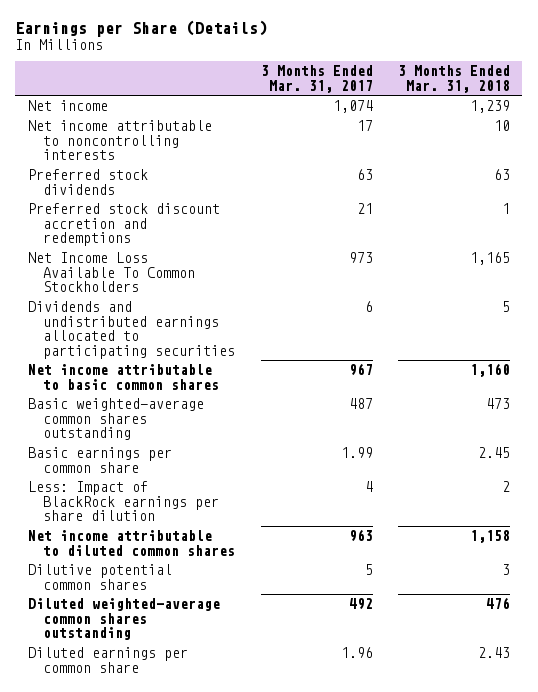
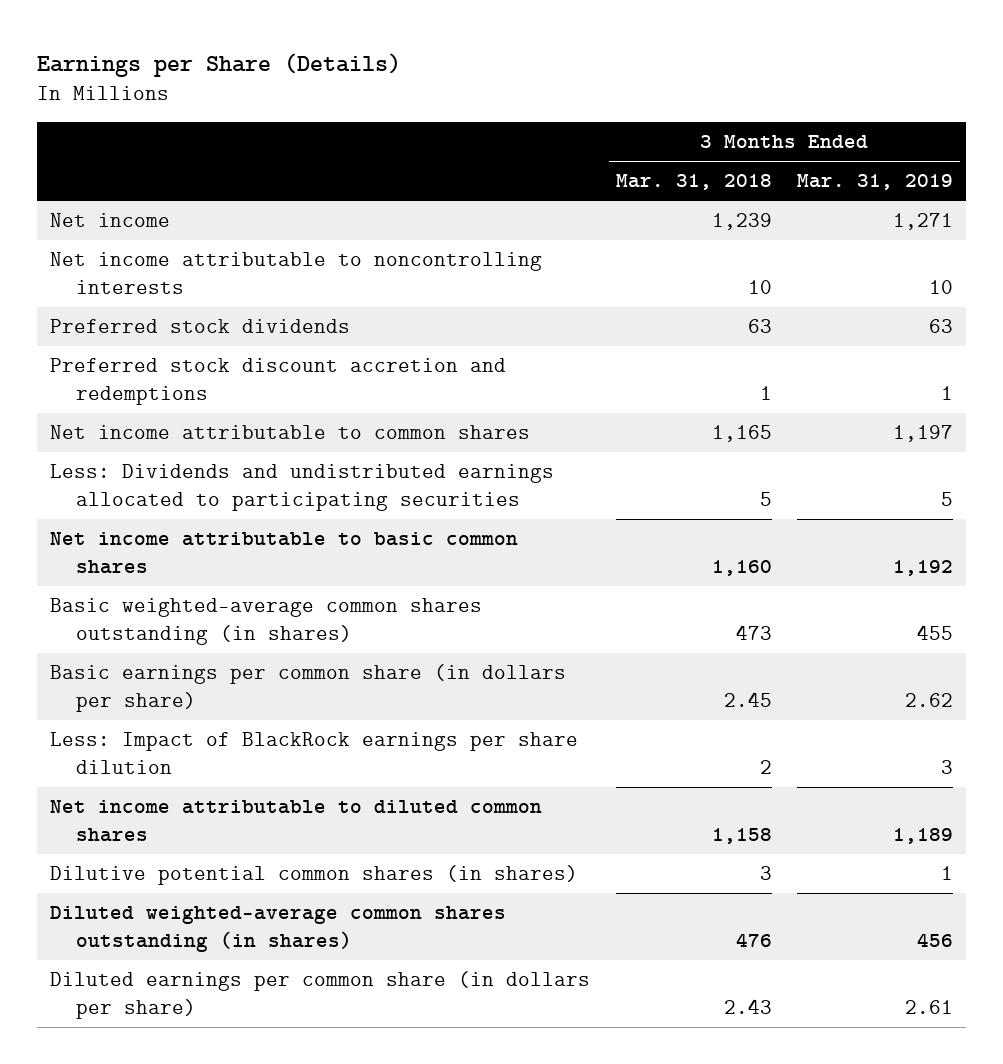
- | 3 Months Ended Mar. 31, 2017 | 3 Months Ended Mar. 31, 2018
+ | 3 Months Ended Mar. 31, 2018 | 3 Months Ended Mar. 31, 2019
- Net Income Loss Available To Common Stockholders | 973 | 1,165
- Dividends and undistributed earnings allocated to participating securities | 6 | 5
+ Net income attributable to common shares | 1,165 | 1,197
+ Less: Dividends and undistributed earnings allocated to participating securities | 5 | 5
- Basic weighted-average common shares outstanding | 487 | 473
- Basic earnings per common share | 1.99 | 2.45
+ Basic weighted-average common shares outstanding (in shares) | 473 | 455
+ Basic earnings per common share (in dollars per share) | 2.45 | 2.62
- Dilutive potential common shares | 5 | 3
- Diluted weighted-average common shares outstanding | 492 | 476
- Diluted earnings per common share | 1.96 | 2.43
+ Dilutive potential common shares (in shares) | 3 | 1
+ Diluted weighted-average common shares outstanding (in shares) | 476 | 456
+ Diluted earnings per common share (in dollars per share) | 2.43 | 2.61

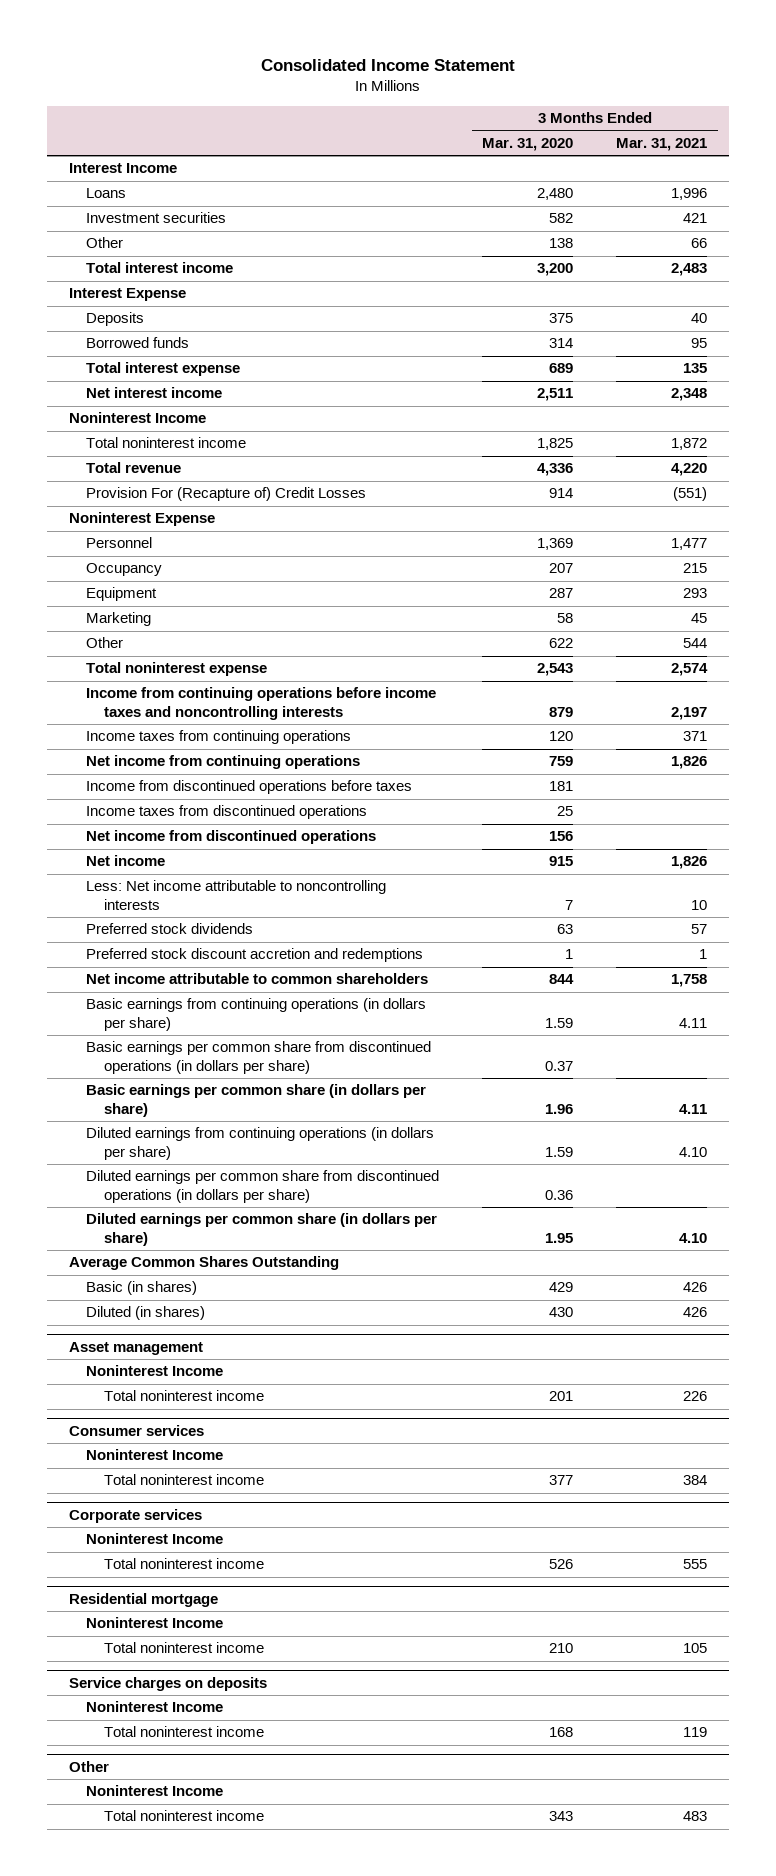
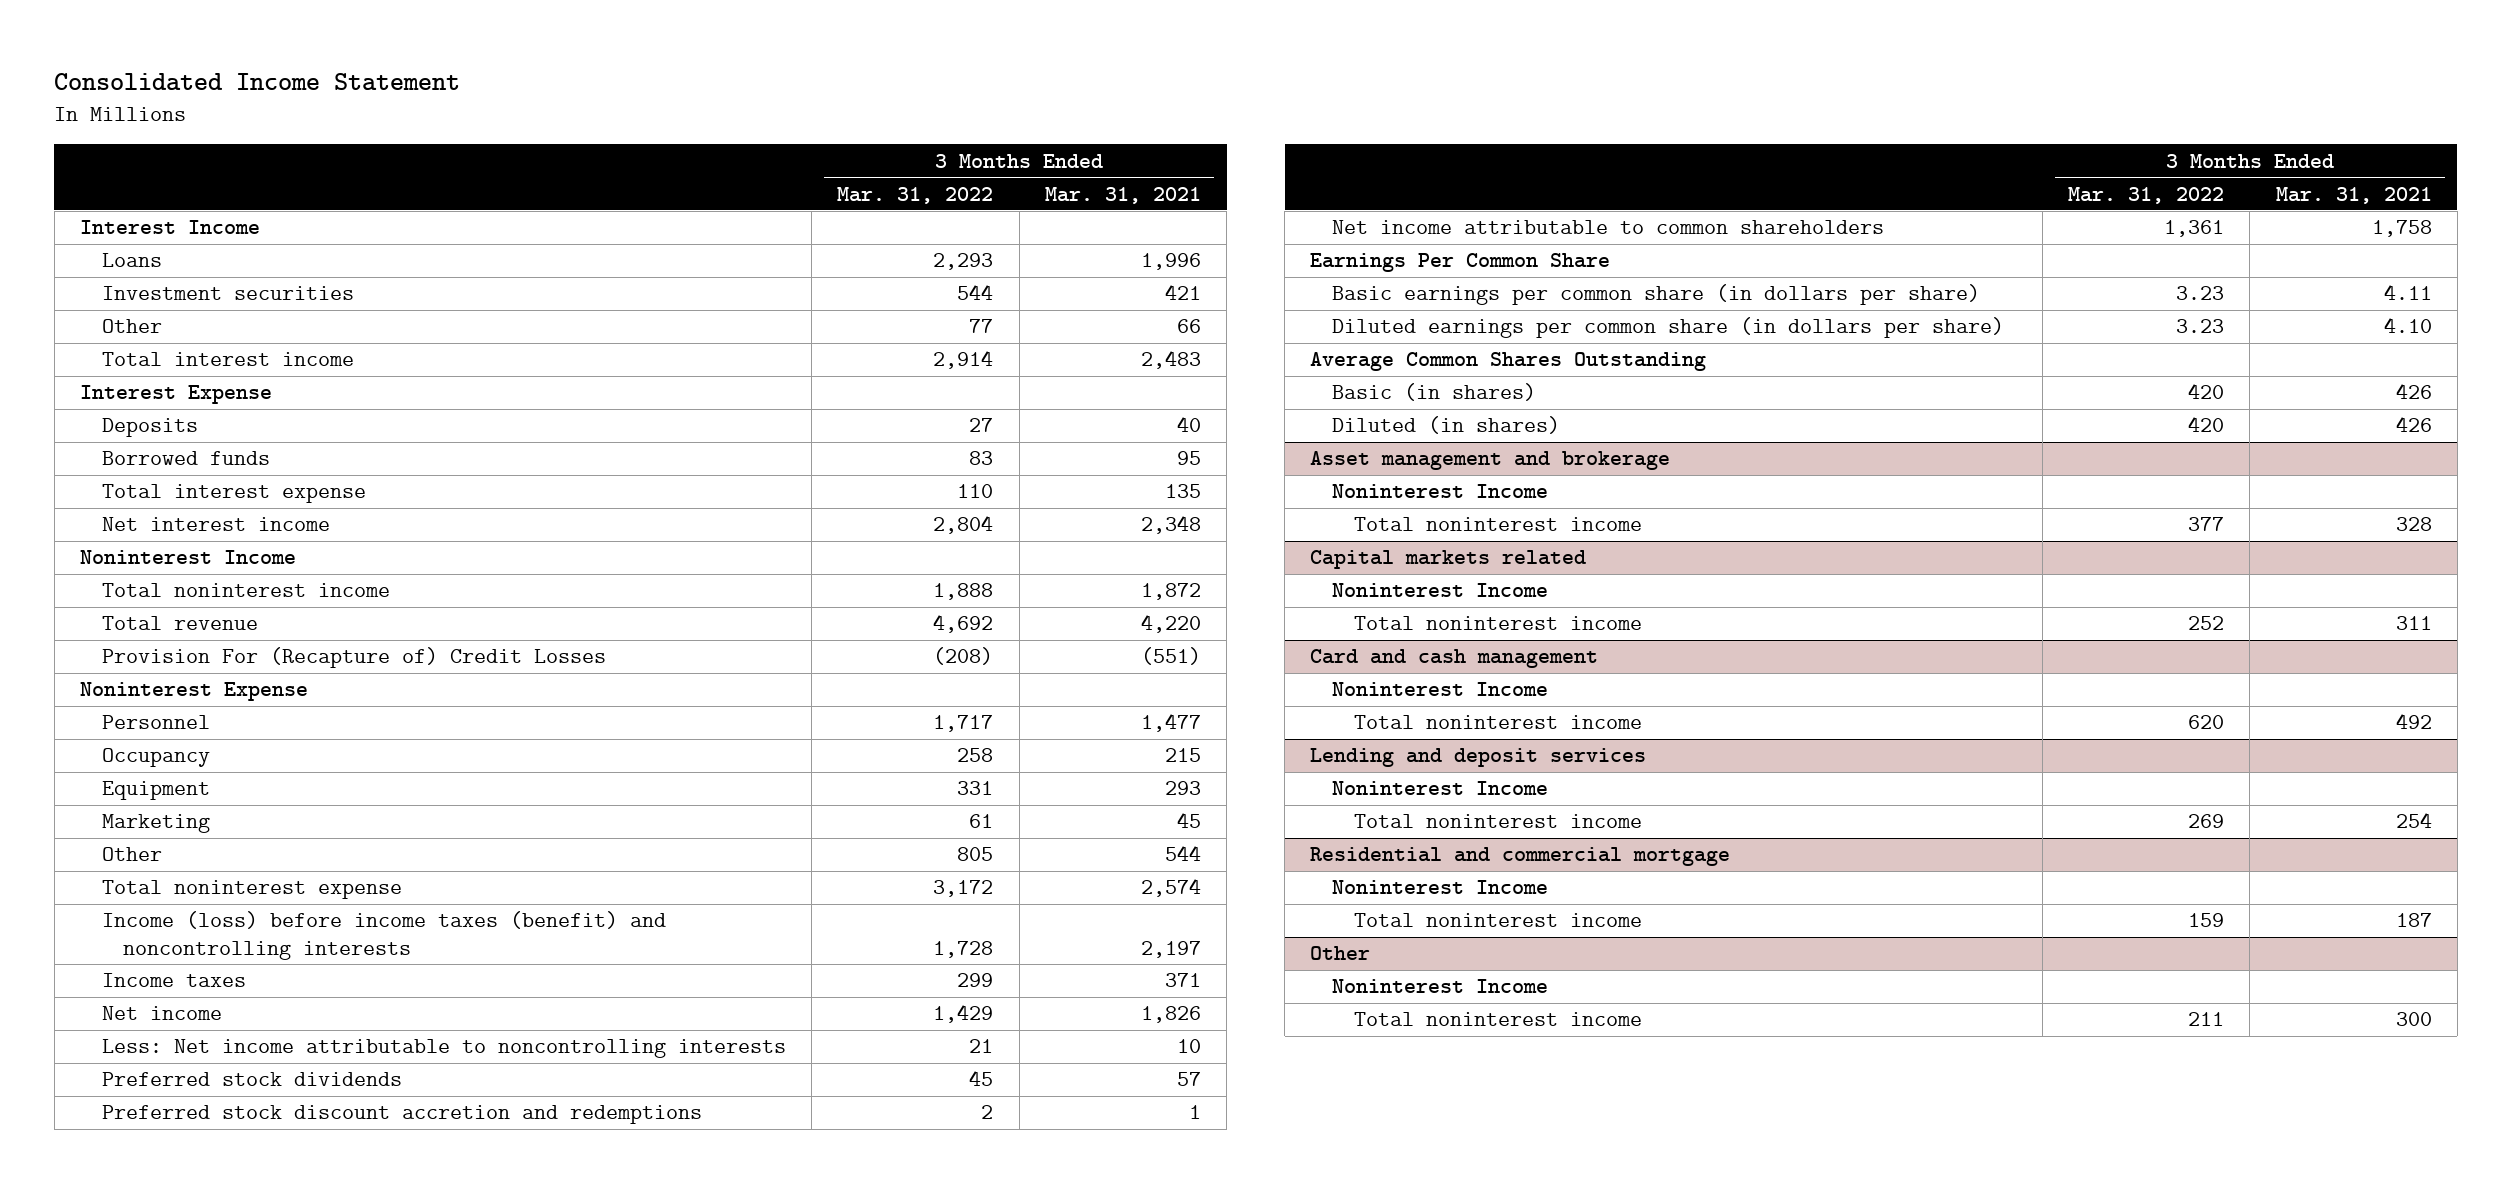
- | 3 Months Ended Mar. 31, 2020 | 3 Months Ended Mar. 31, 2021
+ | 3 Months Ended Mar. 31, 2022 | 3 Months Ended Mar. 31, 2021
- Income from continuing operations before income taxes and noncontrolling interests | 879 | 2,197
- Income taxes from continuing operations | 120 | 371
- Net income from continuing operations | 759 | 1,826
- Income from discontinued operations before taxes | 181 |
- Income taxes from discontinued operations | 25 |
- Net income from discontinued operations | 156 |
+ Income (loss) before income taxes (benefit) and noncontrolling interests | 1,728 | 2,197
+ Income taxes | 299 | 371
- Basic earnings from continuing operations (in dollars per share) | 1.59 | 4.11
- Basic earnings per common share from discontinued operations (in dollars per share) | 0.37 |
+ Earnings Per Common Share
- Diluted earnings from continuing operations (in dollars per share) | 1.59 | 4.10
- Diluted earnings per common share from discontinued operations (in dollars per share) | 0.36 |
- Asset management
+ Asset management and brokerage
- Total noninterest income | 201 | 226
- Consumer services
+ Total noninterest income | 377 | 328
+ Capital markets related
- Total noninterest income | 377 | 384
- Corporate services
+ Total noninterest income | 252 | 311
+ Card and cash management
- Total noninterest income | 526 | 555
- Residential mortgage
+ Total noninterest income | 620 | 492
+ Lending and deposit services
- Total noninterest income | 210 | 105
- Service charges on deposits
+ Total noninterest income | 269 | 254
+ Residential and commercial mortgage
- Total noninterest income | 168 | 119
+ Total noninterest income | 159 | 187
@ Other
- Total noninterest income | 343 | 483
+ Total noninterest income | 211 | 300

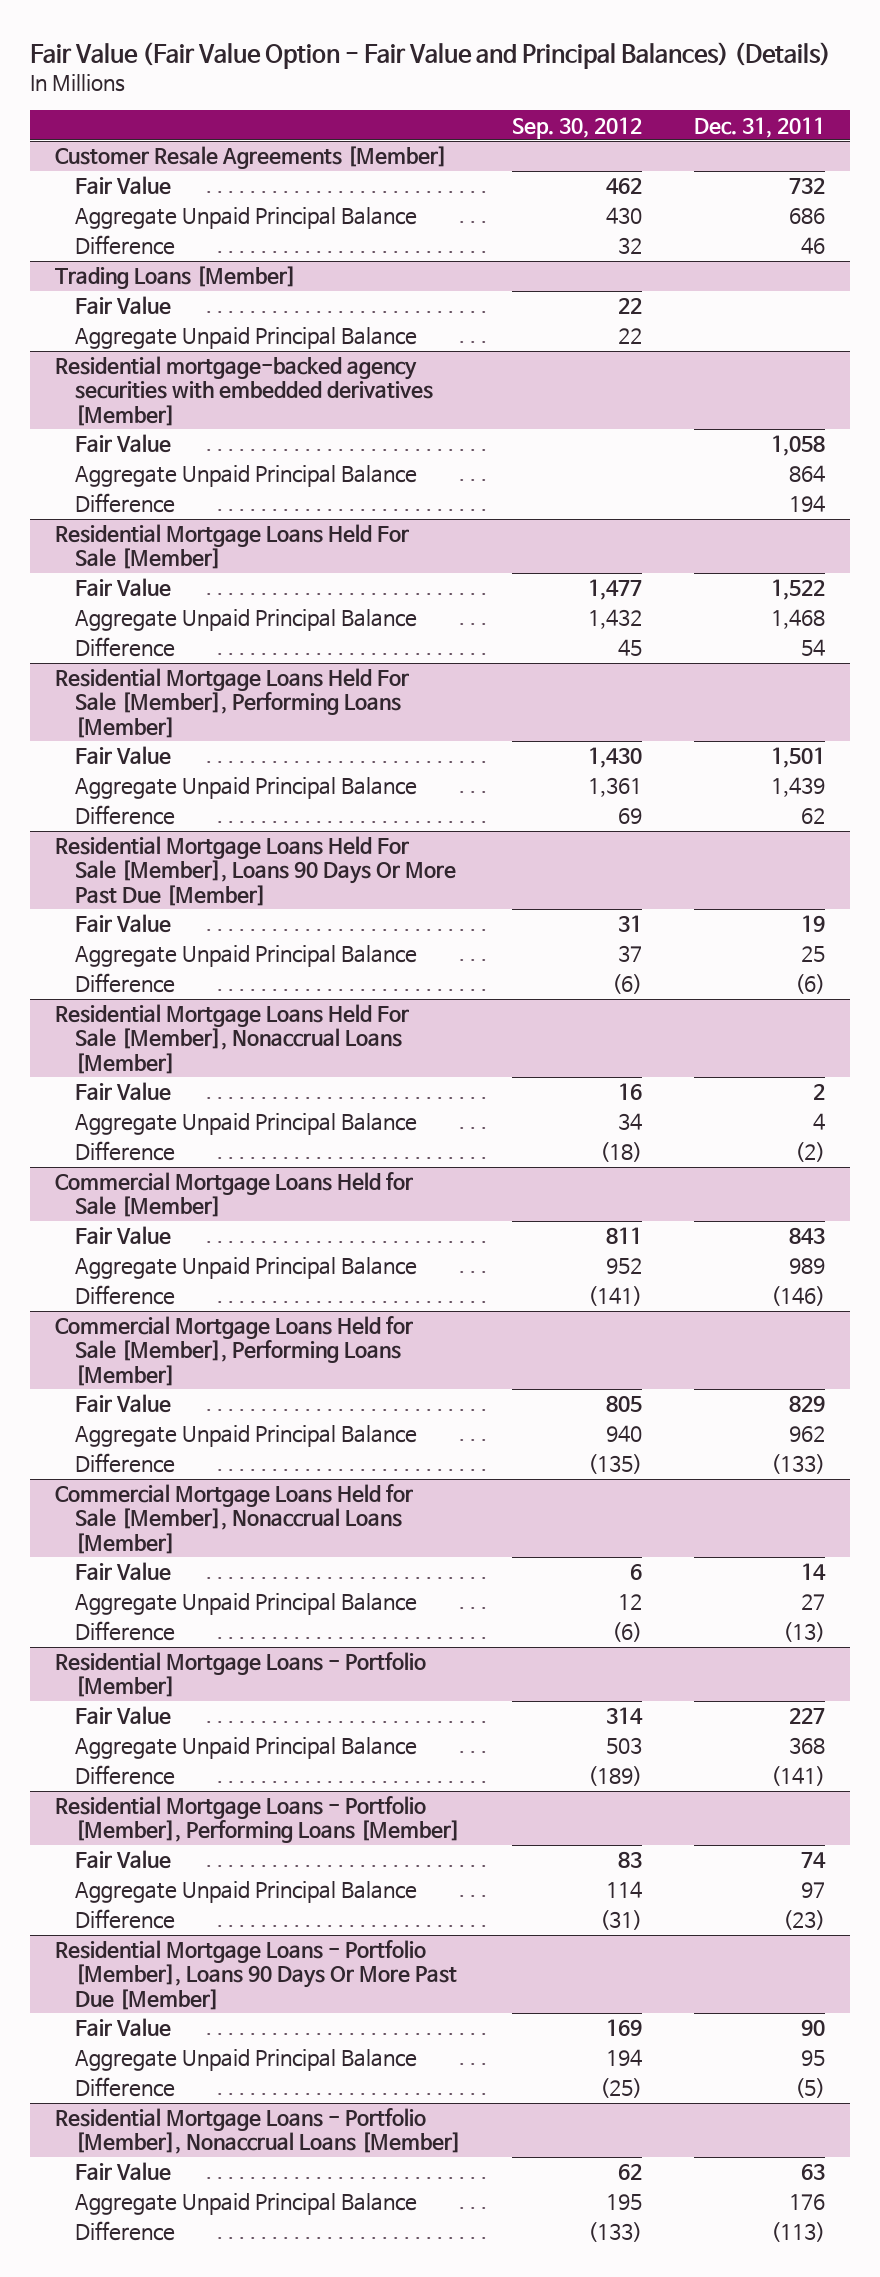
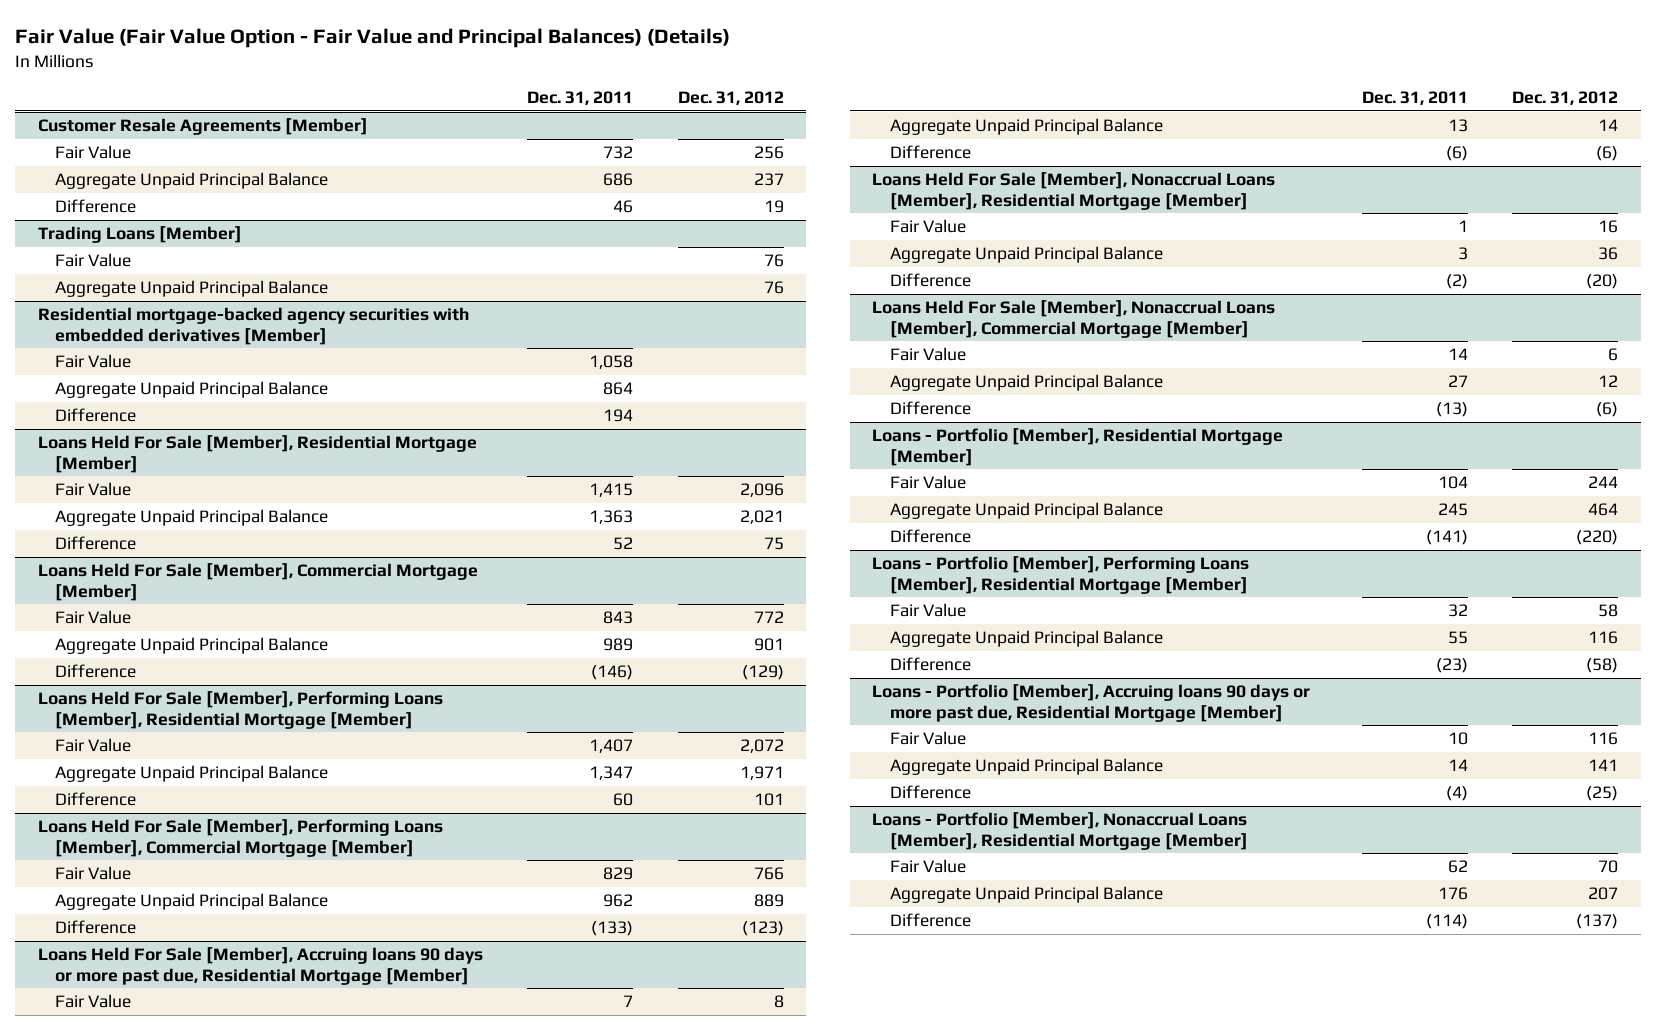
- | Sep. 30, 2012 | Dec. 31, 2011
+ | Dec. 31, 2011 | Dec. 31, 2012
- Residential Mortgage Loans Held For Sale [Member]
- Fair Value | 1,477 | 1,522
- Aggregate Unpaid Principal Balance | 1,432 | 1,468
- Difference | 45 | 54
- Residential Mortgage Loans Held For Sale [Member], Performing Loans [Member]
- Fair Value | 1,430 | 1,501
- Aggregate Unpaid Principal Balance | 1,361 | 1,439
- Difference | 69 | 62
- Residential Mortgage Loans Held For Sale [Member], Loans 90 Days Or More Past Due [Member]
- Fair Value | 31 | 19
- Aggregate Unpaid Principal Balance | 37 | 25
- Difference | (6) | (6)
- Residential Mortgage Loans Held For Sale [Member], Nonaccrual Loans [Member]
- Fair Value | 16 | 2
- Aggregate Unpaid Principal Balance | 34 | 4
- Difference | (18) | (2)
- Commercial Mortgage Loans Held for Sale [Member]
+ Loans Held For Sale [Member], Residential Mortgage [Member]
+ Fair Value | 1,415 | 2,096
+ Aggregate Unpaid Principal Balance | 1,363 | 2,021
+ Difference | 52 | 75
+ Loans Held For Sale [Member], Commercial Mortgage [Member]
- Commercial Mortgage Loans Held for Sale [Member], Performing Loans [Member]
+ Loans Held For Sale [Member], Performing Loans [Member], Residential Mortgage [Member]
+ Fair Value | 1,407 | 2,072
+ Aggregate Unpaid Principal Balance | 1,347 | 1,971
+ Difference | 60 | 101
+ Loans Held For Sale [Member], Performing Loans [Member], Commercial Mortgage [Member]
- Commercial Mortgage Loans Held for Sale [Member], Nonaccrual Loans [Member]
+ Loans Held For Sale [Member], Accruing loans 90 days or more past due, Residential Mortgage [Member]
+ Fair Value | 7 | 8
+ Aggregate Unpaid Principal Balance | 13 | 14
+ Difference | (6) | (6)
+ Loans Held For Sale [Member], Nonaccrual Loans [Member], Residential Mortgage [Member]
+ Fair Value | 1 | 16
+ Aggregate Unpaid Principal Balance | 3 | 36
+ Difference | (2) | (20)
+ Loans Held For Sale [Member], Nonaccrual Loans [Member], Commercial Mortgage [Member]
- Residential Mortgage Loans - Portfolio [Member]
- Fair Value | 314 | 227
- Aggregate Unpaid Principal Balance | 503 | 368
+ Loans - Portfolio [Member], Residential Mortgage [Member]
+ Fair Value | 104 | 244
+ Aggregate Unpaid Principal Balance | 245 | 464
- Residential Mortgage Loans - Portfolio [Member], Performing Loans [Member]
- Fair Value | 83 | 74
- Aggregate Unpaid Principal Balance | 114 | 97
+ Loans - Portfolio [Member], Performing Loans [Member], Residential Mortgage [Member]
+ Fair Value | 32 | 58
+ Aggregate Unpaid Principal Balance | 55 | 116
- Residential Mortgage Loans - Portfolio [Member], Loans 90 Days Or More Past Due [Member]
- Fair Value | 169 | 90
- Aggregate Unpaid Principal Balance | 194 | 95
- Difference | (25) | (5)
- Residential Mortgage Loans - Portfolio [Member], Nonaccrual Loans [Member]
- Fair Value | 62 | 63
+ Loans - Portfolio [Member], Accruing loans 90 days or more past due, Residential Mortgage [Member]
+ Fair Value | 10 | 116
+ Aggregate Unpaid Principal Balance | 14 | 141
+ Difference | (4) | (25)
+ Loans - Portfolio [Member], Nonaccrual Loans [Member], Residential Mortgage [Member]
+ Fair Value | 62 | 70
- Difference | (133) | (113)
+ Difference | (114) | (137)

